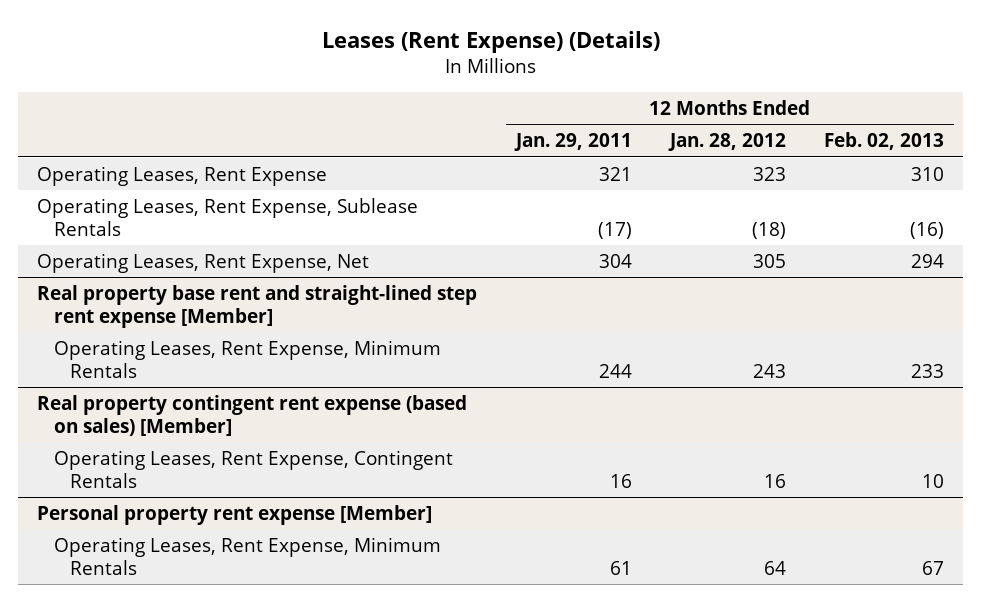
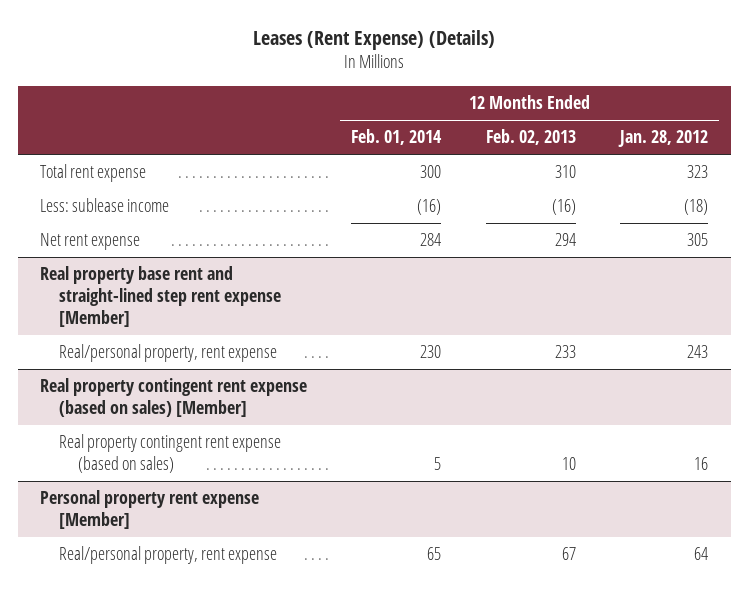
- | 12 Months Ended Jan. 29, 2011 | 12 Months Ended Jan. 28, 2012 | 12 Months Ended Feb. 02, 2013
+ | 12 Months Ended Feb. 01, 2014 | 12 Months Ended Feb. 02, 2013 | 12 Months Ended Jan. 28, 2012
- Operating Leases, Rent Expense | 321 | 323 | 310
- Operating Leases, Rent Expense, Sublease Rentals | (17) | (18) | (16)
- Operating Leases, Rent Expense, Net | 304 | 305 | 294
+ Total rent expense | 300 | 310 | 323
+ Less: sublease income | (16) | (16) | (18)
+ Net rent expense | 284 | 294 | 305
@ Real property base rent and straight-lined step rent expense [Member]
- Operating Leases, Rent Expense, Minimum Rentals | 244 | 243 | 233
+ Real/personal property, rent expense | 230 | 233 | 243
@ Real property contingent rent expense (based on sales) [Member]
- Operating Leases, Rent Expense, Contingent Rentals | 16 | 16 | 10
+ Real property contingent rent expense (based on sales) | 5 | 10 | 16
@ Personal property rent expense [Member]
- Operating Leases, Rent Expense, Minimum Rentals | 61 | 64 | 67
+ Real/personal property, rent expense | 65 | 67 | 64

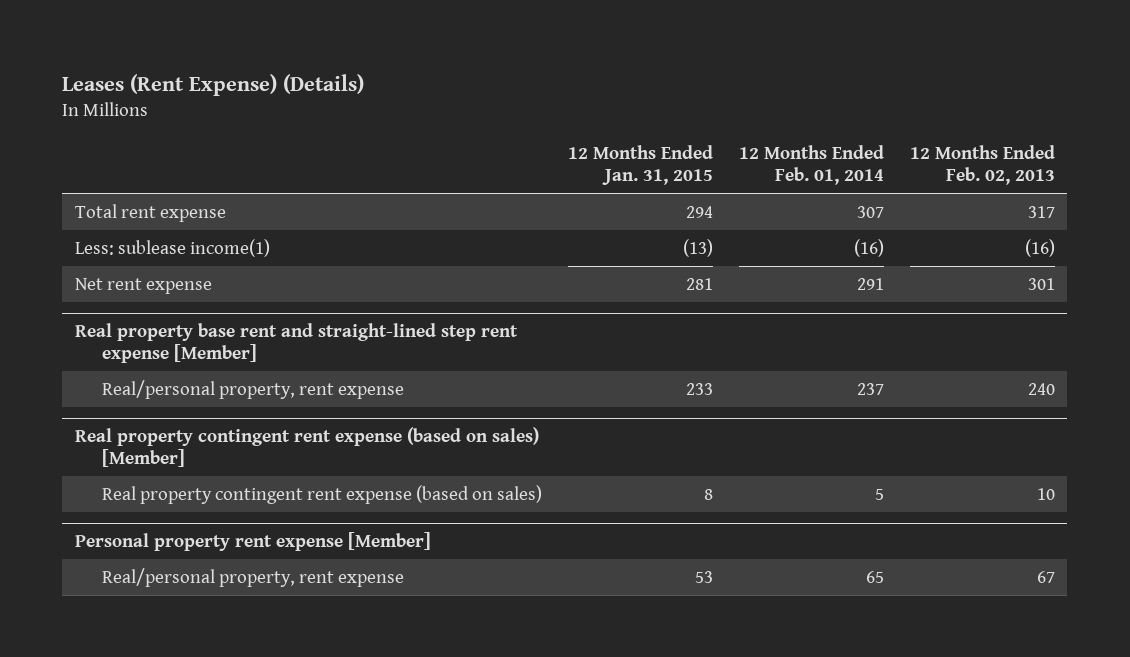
- | 12 Months Ended Feb. 01, 2014 | 12 Months Ended Feb. 02, 2013 | 12 Months Ended Jan. 28, 2012
+ | 12 Months Ended Jan. 31, 2015 | 12 Months Ended Feb. 01, 2014 | 12 Months Ended Feb. 02, 2013
- Total rent expense | 300 | 310 | 323
- Less: sublease income | (16) | (16) | (18)
- Net rent expense | 284 | 294 | 305
+ Total rent expense | 294 | 307 | 317
+ Less: sublease income(1) | (13) | (16) | (16)
+ Net rent expense | 281 | 291 | 301
@ Real property base rent and straight-lined step rent expense [Member]
- Real/personal property, rent expense | 230 | 233 | 243
+ Real/personal property, rent expense | 233 | 237 | 240

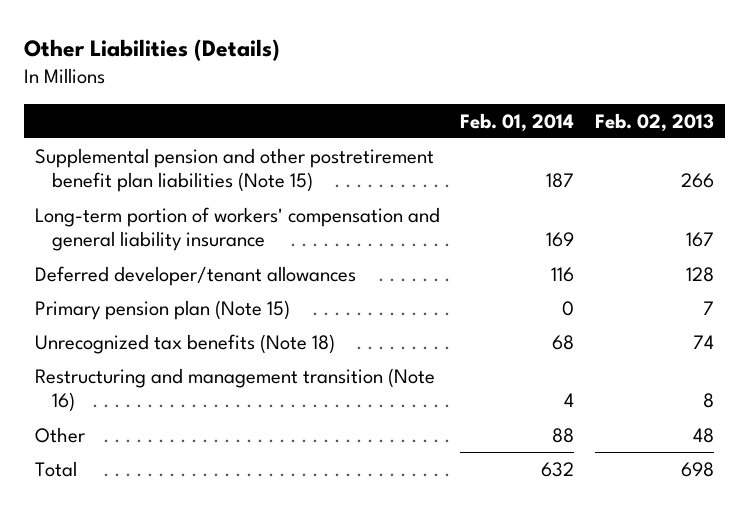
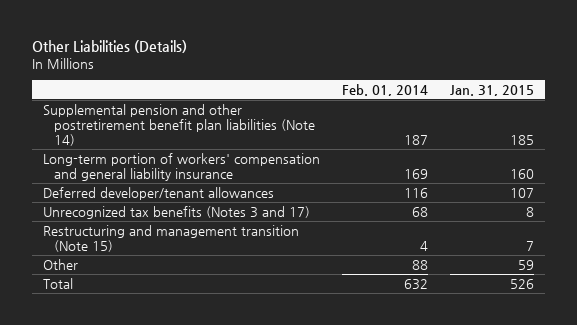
- | Feb. 01, 2014 | Feb. 02, 2013
+ | Feb. 01, 2014 | Jan. 31, 2015
- Supplemental pension and other postretirement benefit plan liabilities (Note 15) | 187 | 266
+ Supplemental pension and other postretirement benefit plan liabilities (Note 14) | 187 | 185
- Primary pension plan (Note 15) | 0 | 7
- Unrecognized tax benefits (Note 18) | 68 | 74
- Restructuring and management transition (Note 16) | 4 | 8
+ Unrecognized tax benefits (Notes 3 and 17) | 68 | 8
+ Restructuring and management transition (Note 15) | 4 | 7

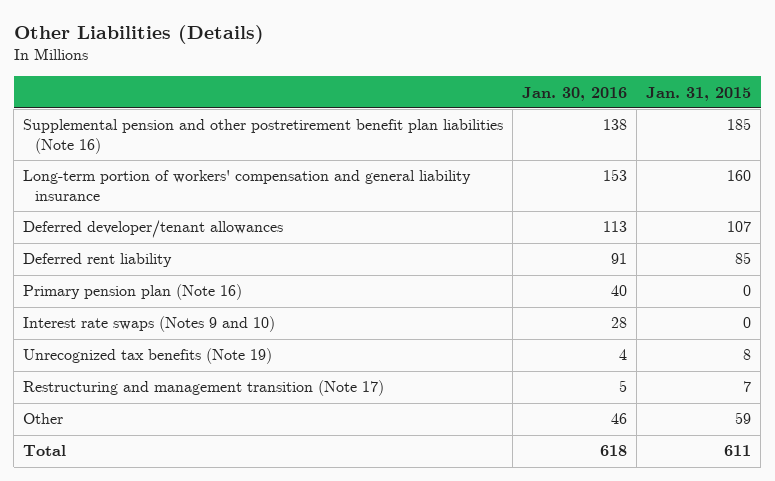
- | Feb. 01, 2014 | Jan. 31, 2015
+ | Jan. 30, 2016 | Jan. 31, 2015
- Supplemental pension and other postretirement benefit plan liabilities (Note 14) | 187 | 185
+ Supplemental pension and other postretirement benefit plan liabilities (Note 16) | 138 | 185
- Unrecognized tax benefits (Notes 3 and 17) | 68 | 8
- Restructuring and management transition (Note 15) | 4 | 7
+ Deferred rent liability | 91 | 85
+ Primary pension plan (Note 16) | 40 | 0
+ Interest rate swaps (Notes 9 and 10) | 28 | 0
+ Unrecognized tax benefits (Note 19) | 4 | 8
+ Restructuring and management transition (Note 17) | 5 | 7
- Total | 632 | 526
+ Total | 618 | 611

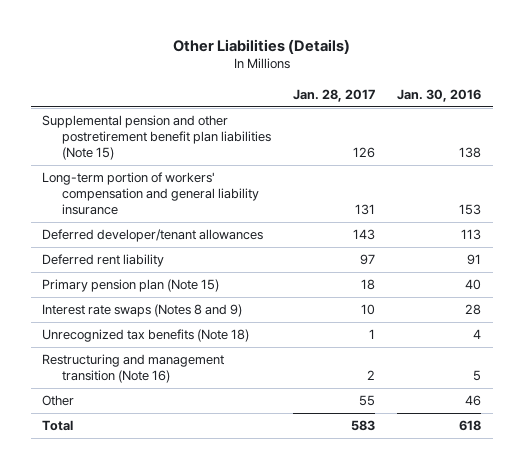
- | Jan. 30, 2016 | Jan. 31, 2015
+ | Jan. 28, 2017 | Jan. 30, 2016
- Supplemental pension and other postretirement benefit plan liabilities (Note 16) | 138 | 185
+ Supplemental pension and other postretirement benefit plan liabilities (Note 15) | 126 | 138
- Primary pension plan (Note 16) | 40 | 0
- Interest rate swaps (Notes 9 and 10) | 28 | 0
- Unrecognized tax benefits (Note 19) | 4 | 8
- Restructuring and management transition (Note 17) | 5 | 7
+ Primary pension plan (Note 15) | 18 | 40
+ Interest rate swaps (Notes 8 and 9) | 10 | 28
+ Unrecognized tax benefits (Note 18) | 1 | 4
+ Restructuring and management transition (Note 16) | 2 | 5

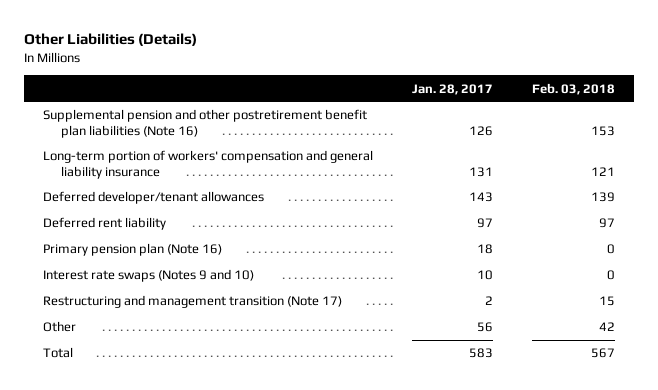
- | Jan. 28, 2017 | Jan. 30, 2016
+ | Jan. 28, 2017 | Feb. 03, 2018
- Supplemental pension and other postretirement benefit plan liabilities (Note 15) | 126 | 138
+ Supplemental pension and other postretirement benefit plan liabilities (Note 16) | 126 | 153
- Primary pension plan (Note 15) | 18 | 40
- Interest rate swaps (Notes 8 and 9) | 10 | 28
- Unrecognized tax benefits (Note 18) | 1 | 4
- Restructuring and management transition (Note 16) | 2 | 5
- Other | 55 | 46
+ Primary pension plan (Note 16) | 18 | 0
+ Interest rate swaps (Notes 9 and 10) | 10 | 0
+ Restructuring and management transition (Note 17) | 2 | 15
+ Other | 56 | 42

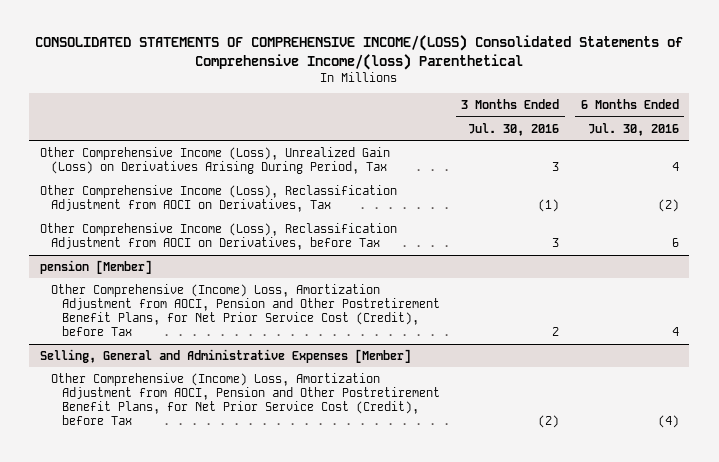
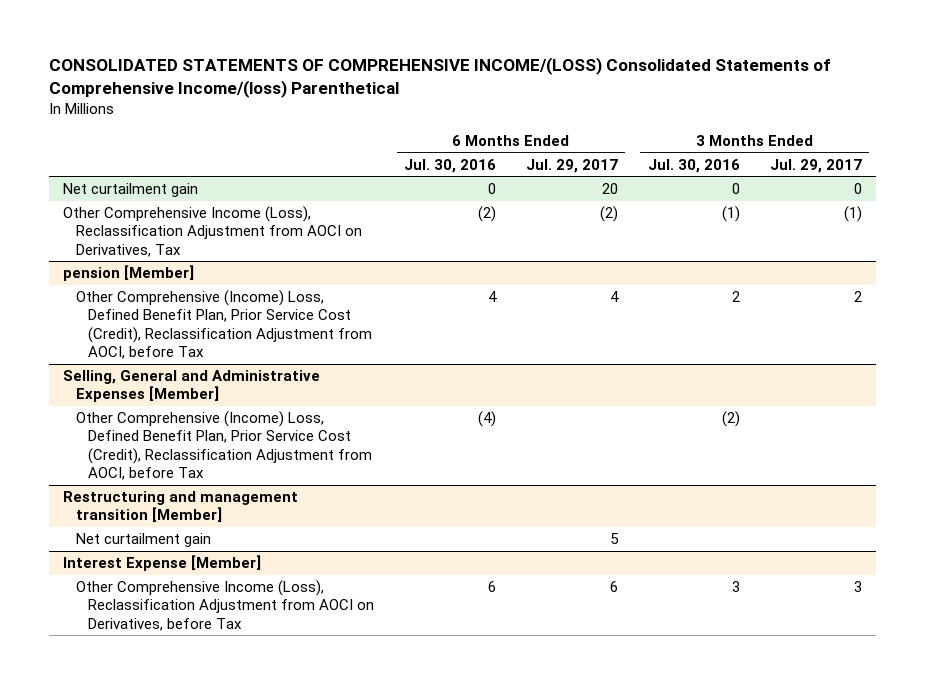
- | 3 Months Ended Jul. 30, 2016 | 6 Months Ended Jul. 30, 2016
+ | 6 Months Ended Jul. 30, 2016 | 6 Months Ended Jul. 29, 2017 | 3 Months Ended Jul. 30, 2016 | 3 Months Ended Jul. 29, 2017
- Other Comprehensive Income (Loss), Unrealized Gain (Loss) on Derivatives Arising During Period, Tax | 3 | 4
+ Net curtailment gain | 0 | 20 | 0 | 0
- Other Comprehensive Income (Loss), Reclassification Adjustment from AOCI on Derivatives, before Tax | 3 | 6
@ pension [Member]
- Other Comprehensive (Income) Loss, Amortization Adjustment from AOCI, Pension and Other Postretirement Benefit Plans, for Net Prior Service Cost (Credit), before Tax | 2 | 4
+ Other Comprehensive (Income) Loss, Defined Benefit Plan, Prior Service Cost (Credit), Reclassification Adjustment from AOCI, before Tax | 4 | 4 | 2 | 2
@ Selling, General and Administrative Expenses [Member]
- Other Comprehensive (Income) Loss, Amortization Adjustment from AOCI, Pension and Other Postretirement Benefit Plans, for Net Prior Service Cost (Credit), before Tax | (2) | (4)
+ Other Comprehensive (Income) Loss, Defined Benefit Plan, Prior Service Cost (Credit), Reclassification Adjustment from AOCI, before Tax | (4) | | (2) |
+ Restructuring and management transition [Member]
+ Net curtailment gain | | 5 | |
+ Interest Expense [Member]
+ Other Comprehensive Income (Loss), Reclassification Adjustment from AOCI on Derivatives, before Tax | 6 | 6 | 3 | 3

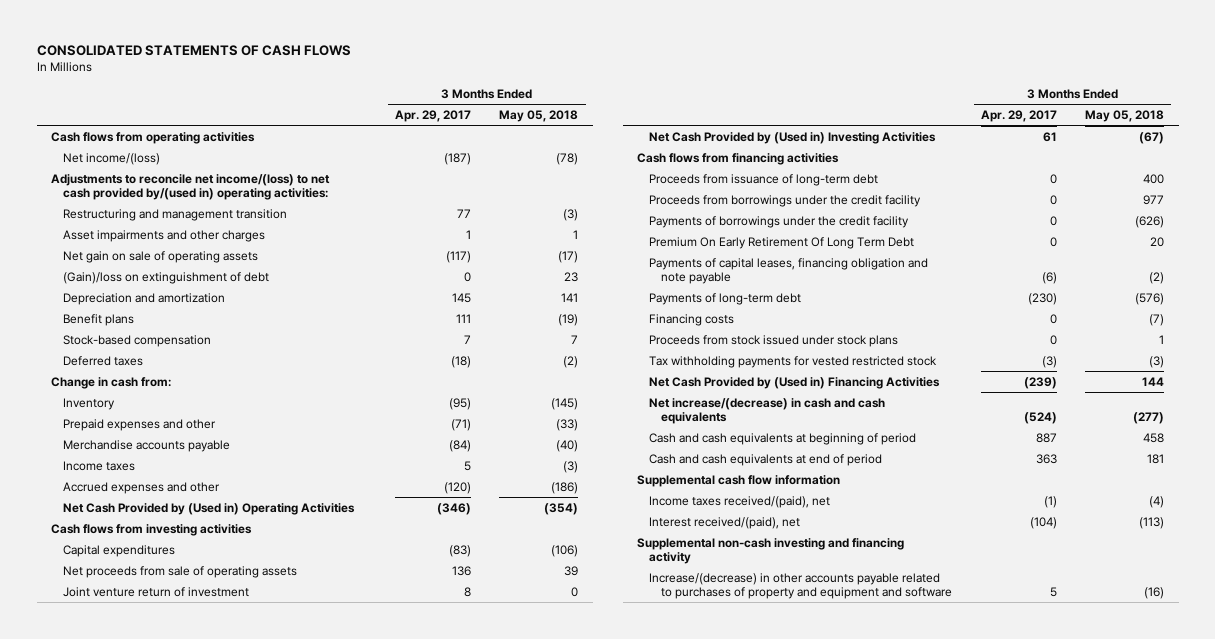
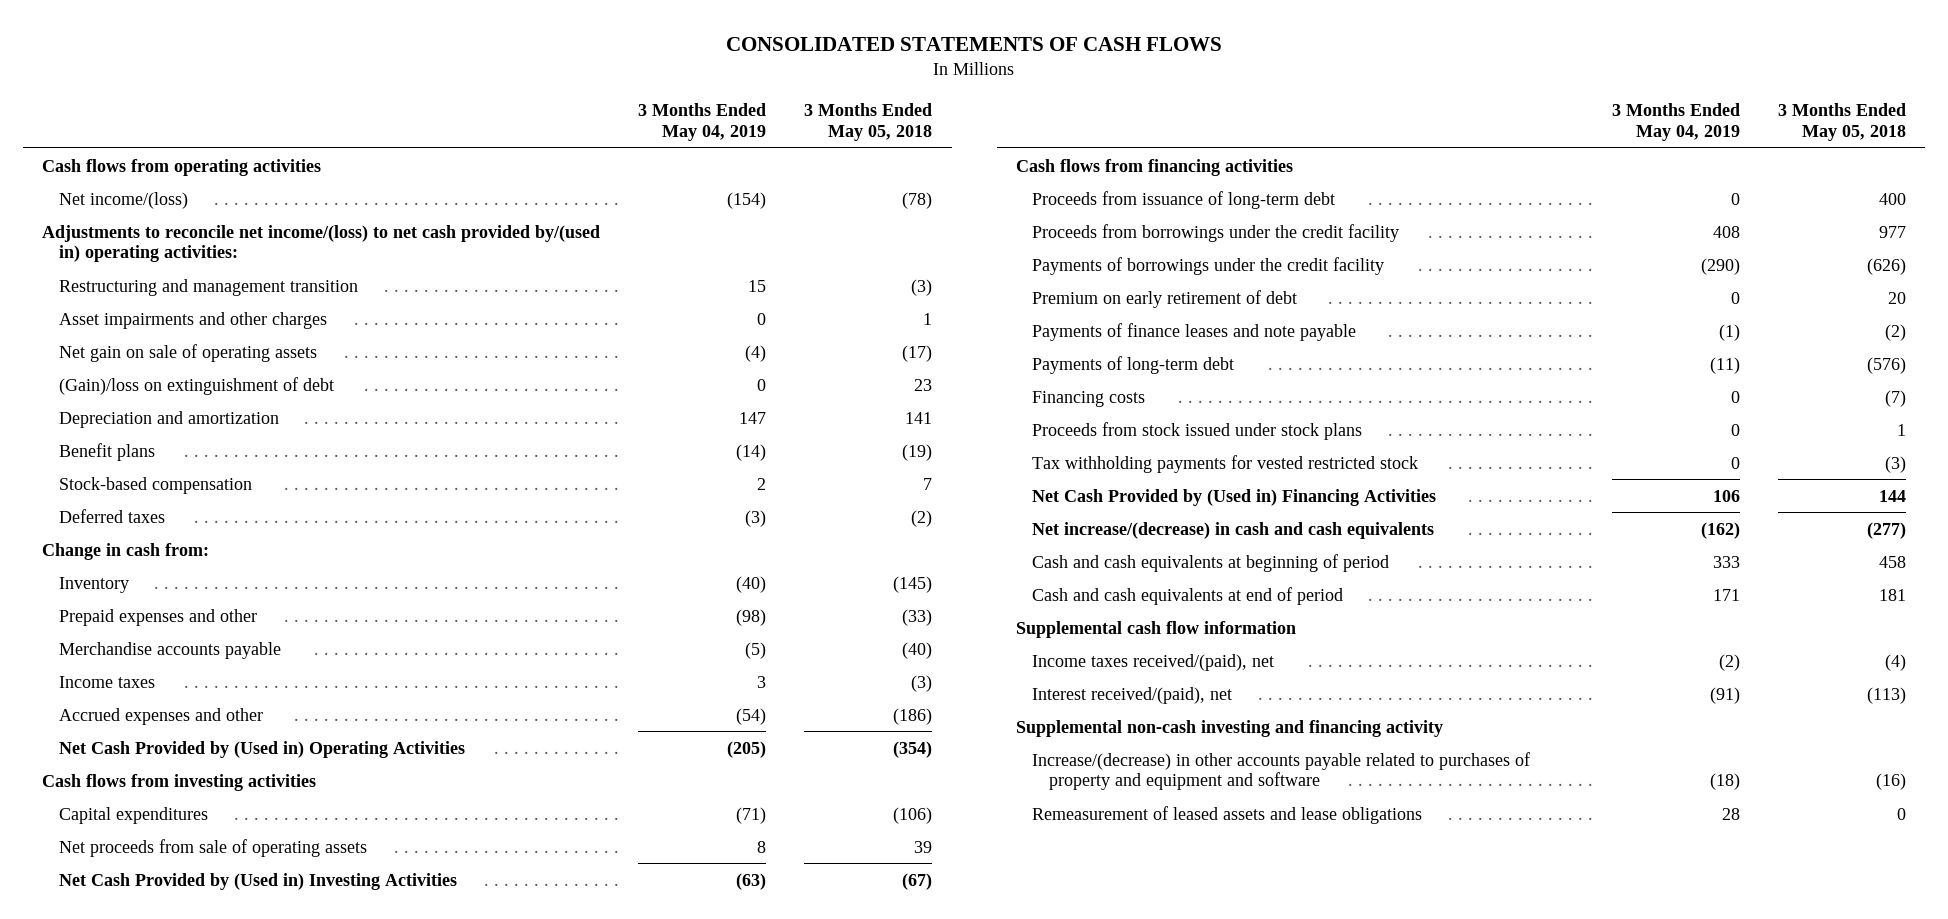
- | 3 Months Ended Apr. 29, 2017 | 3 Months Ended May 05, 2018
+ | 3 Months Ended May 04, 2019 | 3 Months Ended May 05, 2018
- Joint venture return of investment | 8 | 0
- Premium On Early Retirement Of Long Term Debt | 0 | 20
- Payments of capital leases, financing obligation and note payable | (6) | (2)
+ Premium on early retirement of debt | 0 | 20
+ Payments of finance leases and note payable | (1) | (2)
+ Remeasurement of leased assets and lease obligations | 28 | 0

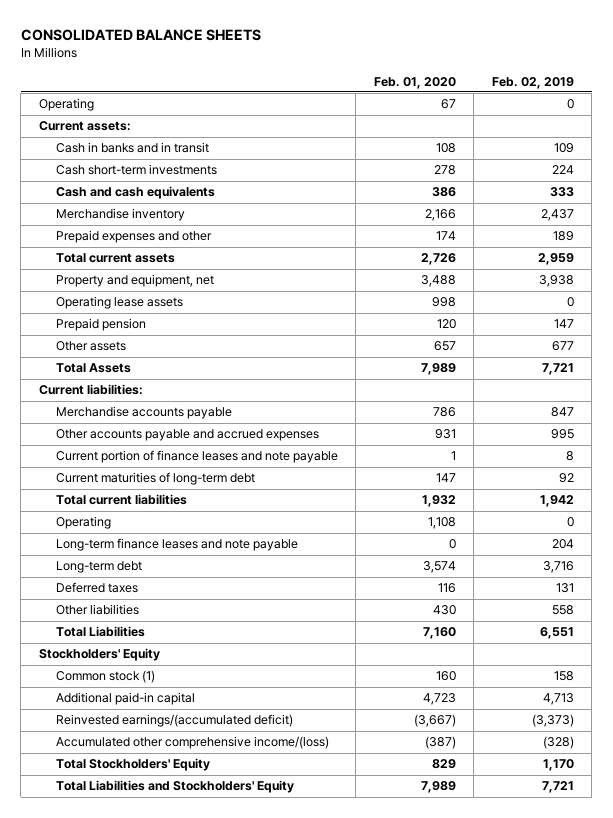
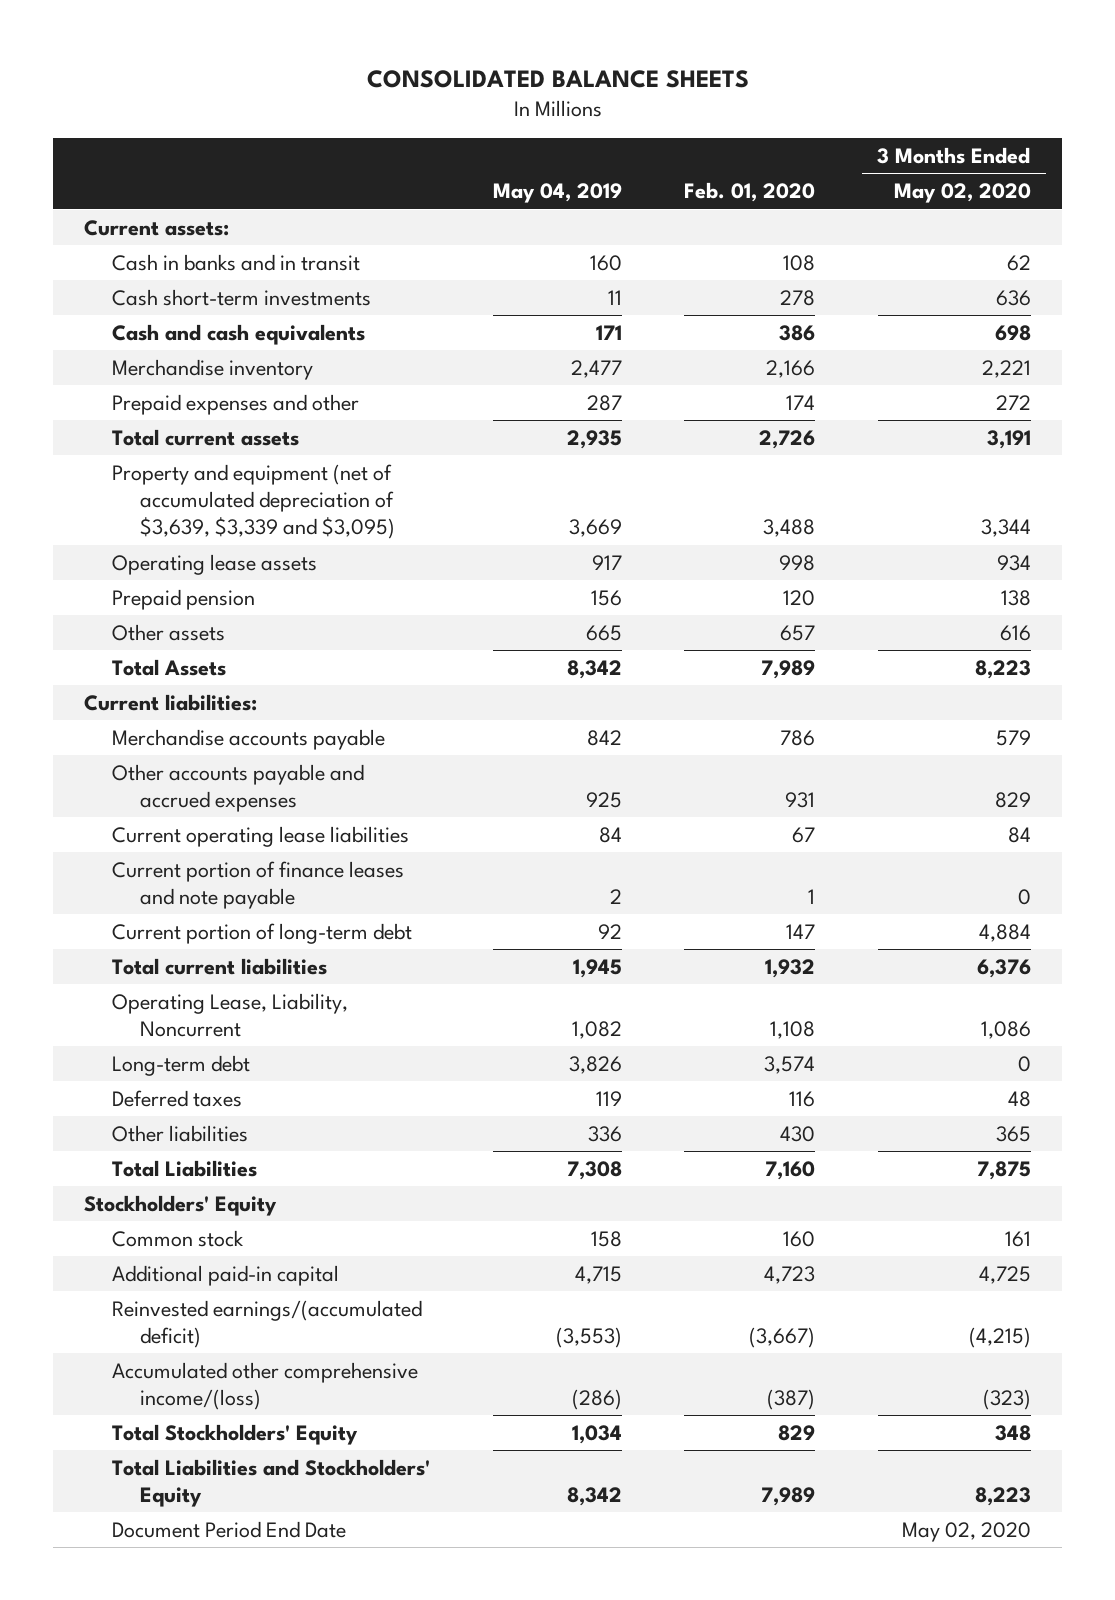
- | Feb. 01, 2020 | Feb. 02, 2019
+ | May 04, 2019 | Feb. 01, 2020 | 3 Months Ended May 02, 2020
- Operating | 67 | 0
- Property and equipment, net | 3,488 | 3,938
+ Property and equipment (net of accumulated depreciation of $3,639, $3,339 and $3,095) | 3,669 | 3,488 | 3,344
+ Current operating lease liabilities | 84 | 67 | 84
- Current maturities of long-term debt | 147 | 92
+ Current portion of long-term debt | 92 | 147 | 4,884
- Operating | 1,108 | 0
- Long-term finance leases and note payable | 0 | 204
+ Operating Lease, Liability, Noncurrent | 1,082 | 1,108 | 1,086
- Common stock (1) | 160 | 158
+ Common stock | 158 | 160 | 161
+ Document Period End Date | | | May 02, 2020

